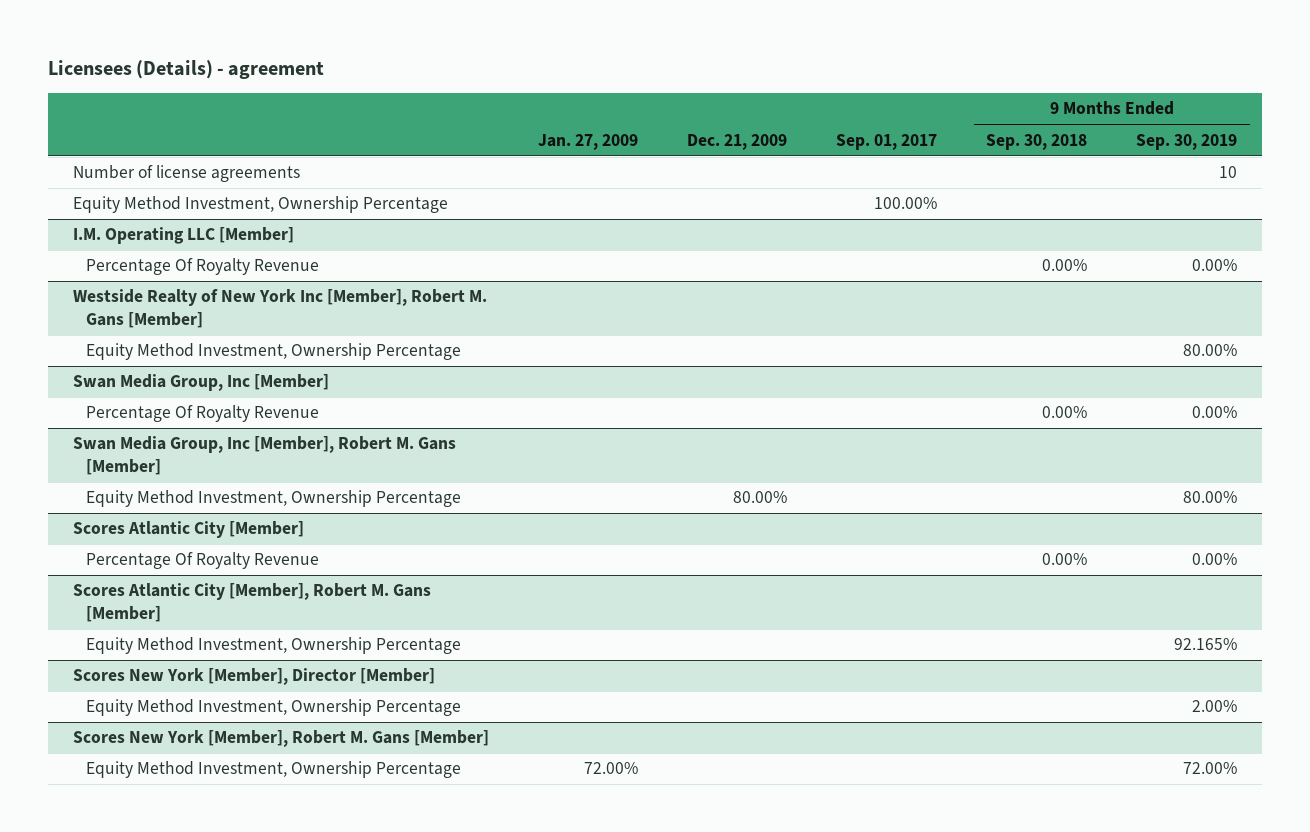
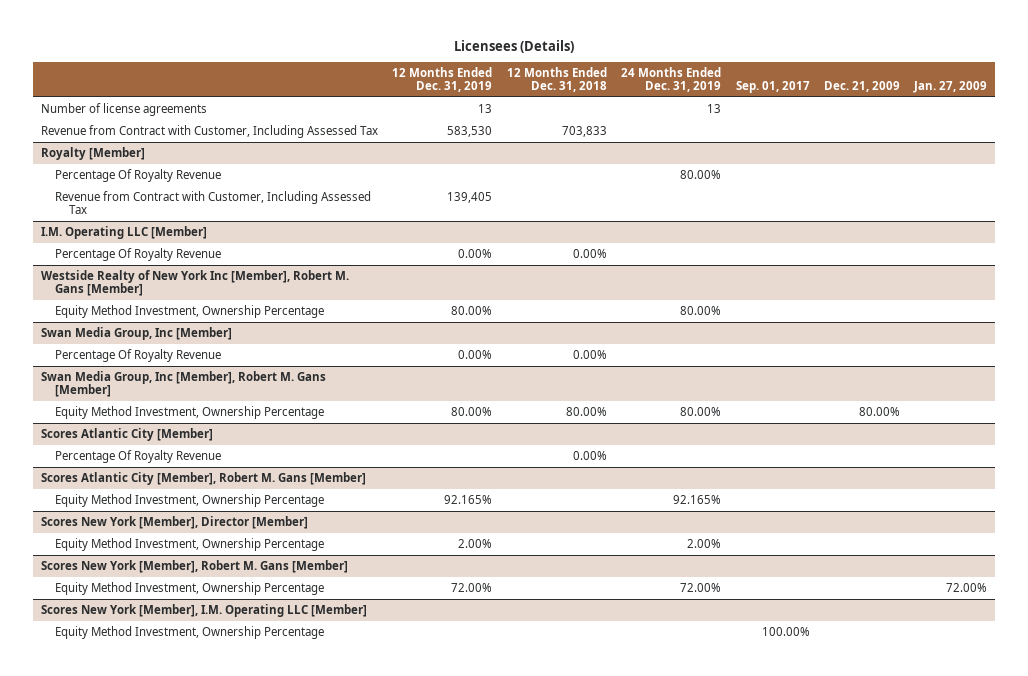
- Licensees (Details) - agreement
+ Licensees (Details)
- | Jan. 27, 2009 | Dec. 21, 2009 | Sep. 01, 2017 | 9 Months Ended Sep. 30, 2018 | 9 Months Ended Sep. 30, 2019
+ | 12 Months Ended Dec. 31, 2019 | 12 Months Ended Dec. 31, 2018 | 24 Months Ended Dec. 31, 2019 | Sep. 01, 2017 | Dec. 21, 2009 | Jan. 27, 2009
- Equity Method Investment, Ownership Percentage | | | 100.00% | |
+ Revenue from Contract with Customer, Including Assessed Tax | 583,530 | 703,833 | | | |
+ Royalty [Member]
+ Percentage Of Royalty Revenue | | | 80.00% | | |
+ Revenue from Contract with Customer, Including Assessed Tax | 139,405 | | | | |
+ Scores New York [Member], I.M. Operating LLC [Member]
+ Equity Method Investment, Ownership Percentage | | | | 100.00% | |

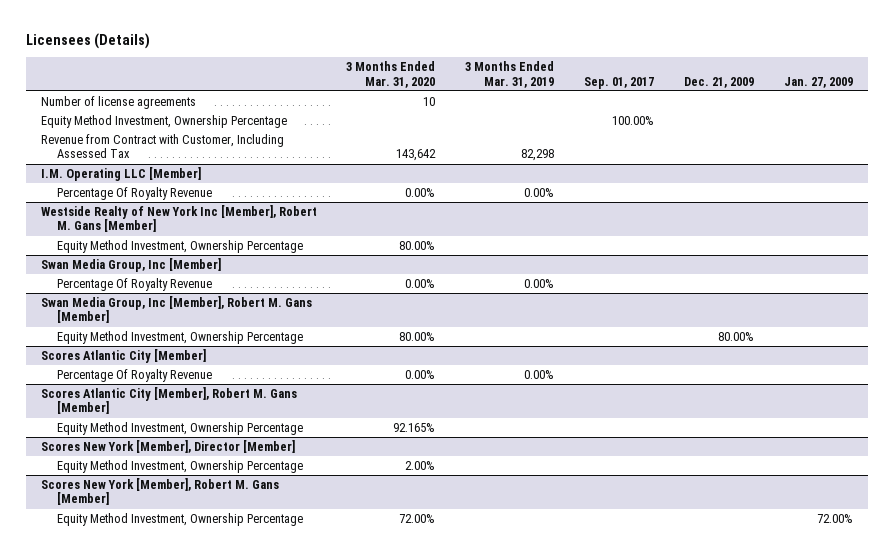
- | 12 Months Ended Dec. 31, 2019 | 12 Months Ended Dec. 31, 2018 | 24 Months Ended Dec. 31, 2019 | Sep. 01, 2017 | Dec. 21, 2009 | Jan. 27, 2009
+ | 3 Months Ended Mar. 31, 2020 | 3 Months Ended Mar. 31, 2019 | Sep. 01, 2017 | Dec. 21, 2009 | Jan. 27, 2009
+ Equity Method Investment, Ownership Percentage | | | 100.00% | |
- Royalty [Member]
- Percentage Of Royalty Revenue | | | 80.00% | | |
- Revenue from Contract with Customer, Including Assessed Tax | 139,405 | | | | |
- Scores New York [Member], I.M. Operating LLC [Member]
- Equity Method Investment, Ownership Percentage | | | | 100.00% | |

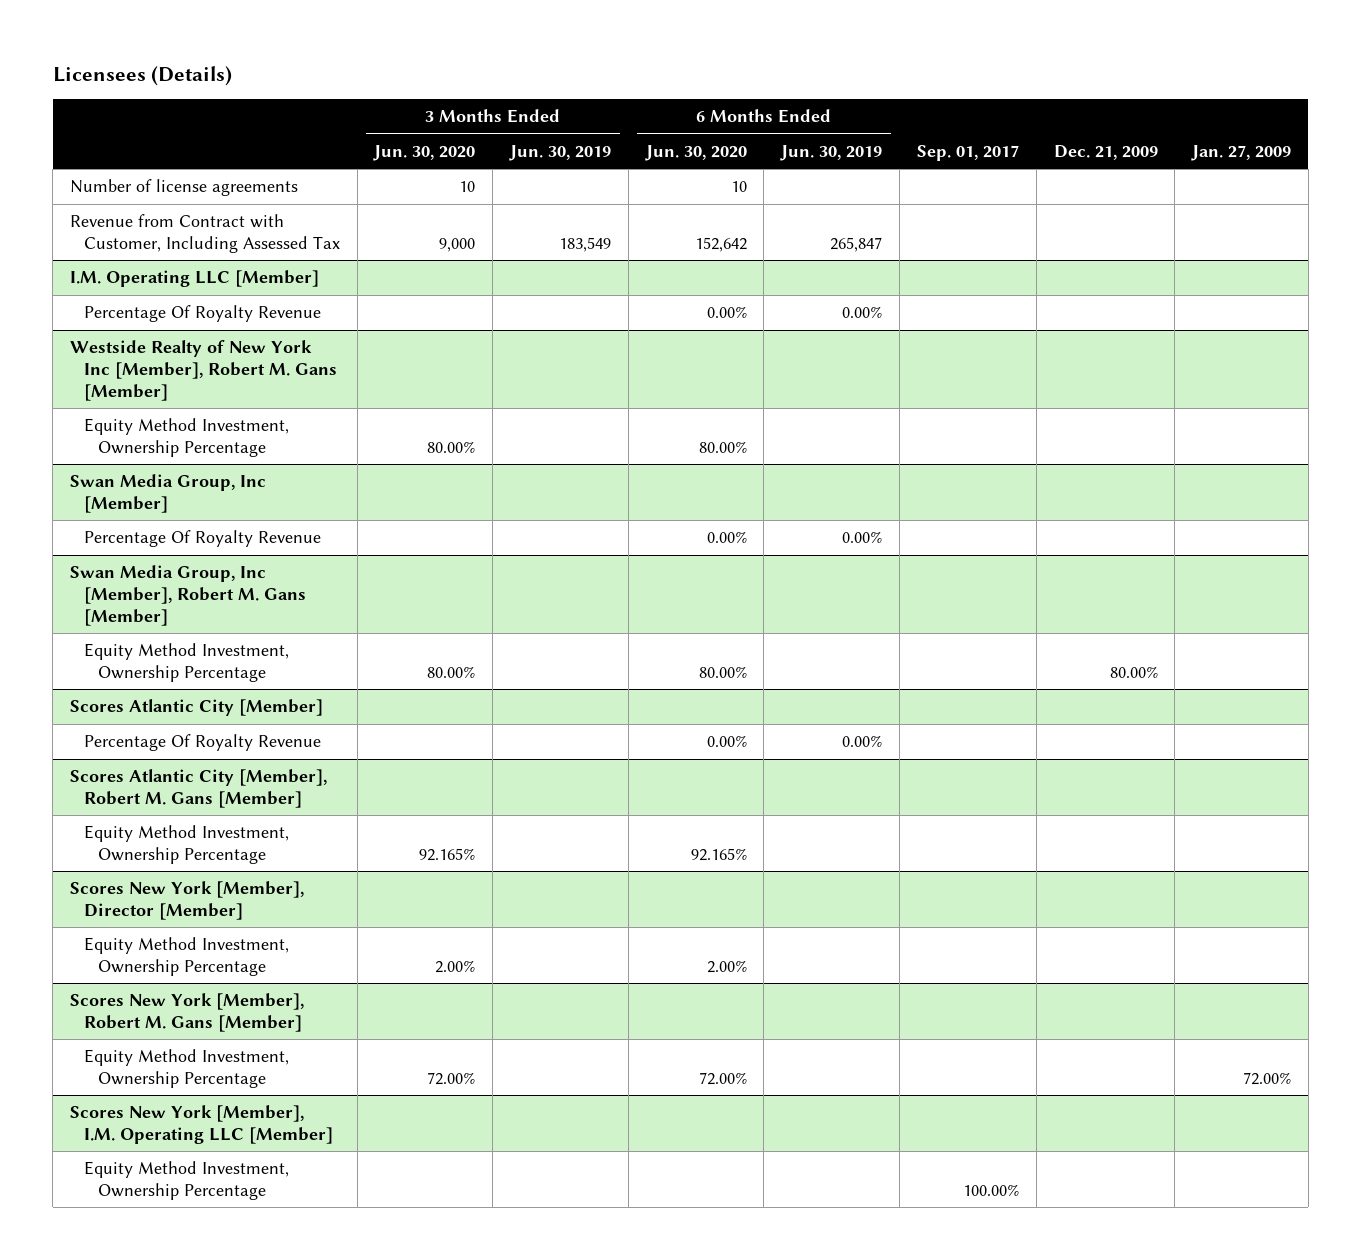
- | 3 Months Ended Mar. 31, 2020 | 3 Months Ended Mar. 31, 2019 | Sep. 01, 2017 | Dec. 21, 2009 | Jan. 27, 2009
+ | 3 Months Ended Jun. 30, 2020 | 3 Months Ended Jun. 30, 2019 | 6 Months Ended Jun. 30, 2020 | 6 Months Ended Jun. 30, 2019 | Sep. 01, 2017 | Dec. 21, 2009 | Jan. 27, 2009
- Equity Method Investment, Ownership Percentage | | | 100.00% | |
+ Scores New York [Member], I.M. Operating LLC [Member]
+ Equity Method Investment, Ownership Percentage | | | | | 100.00% | |

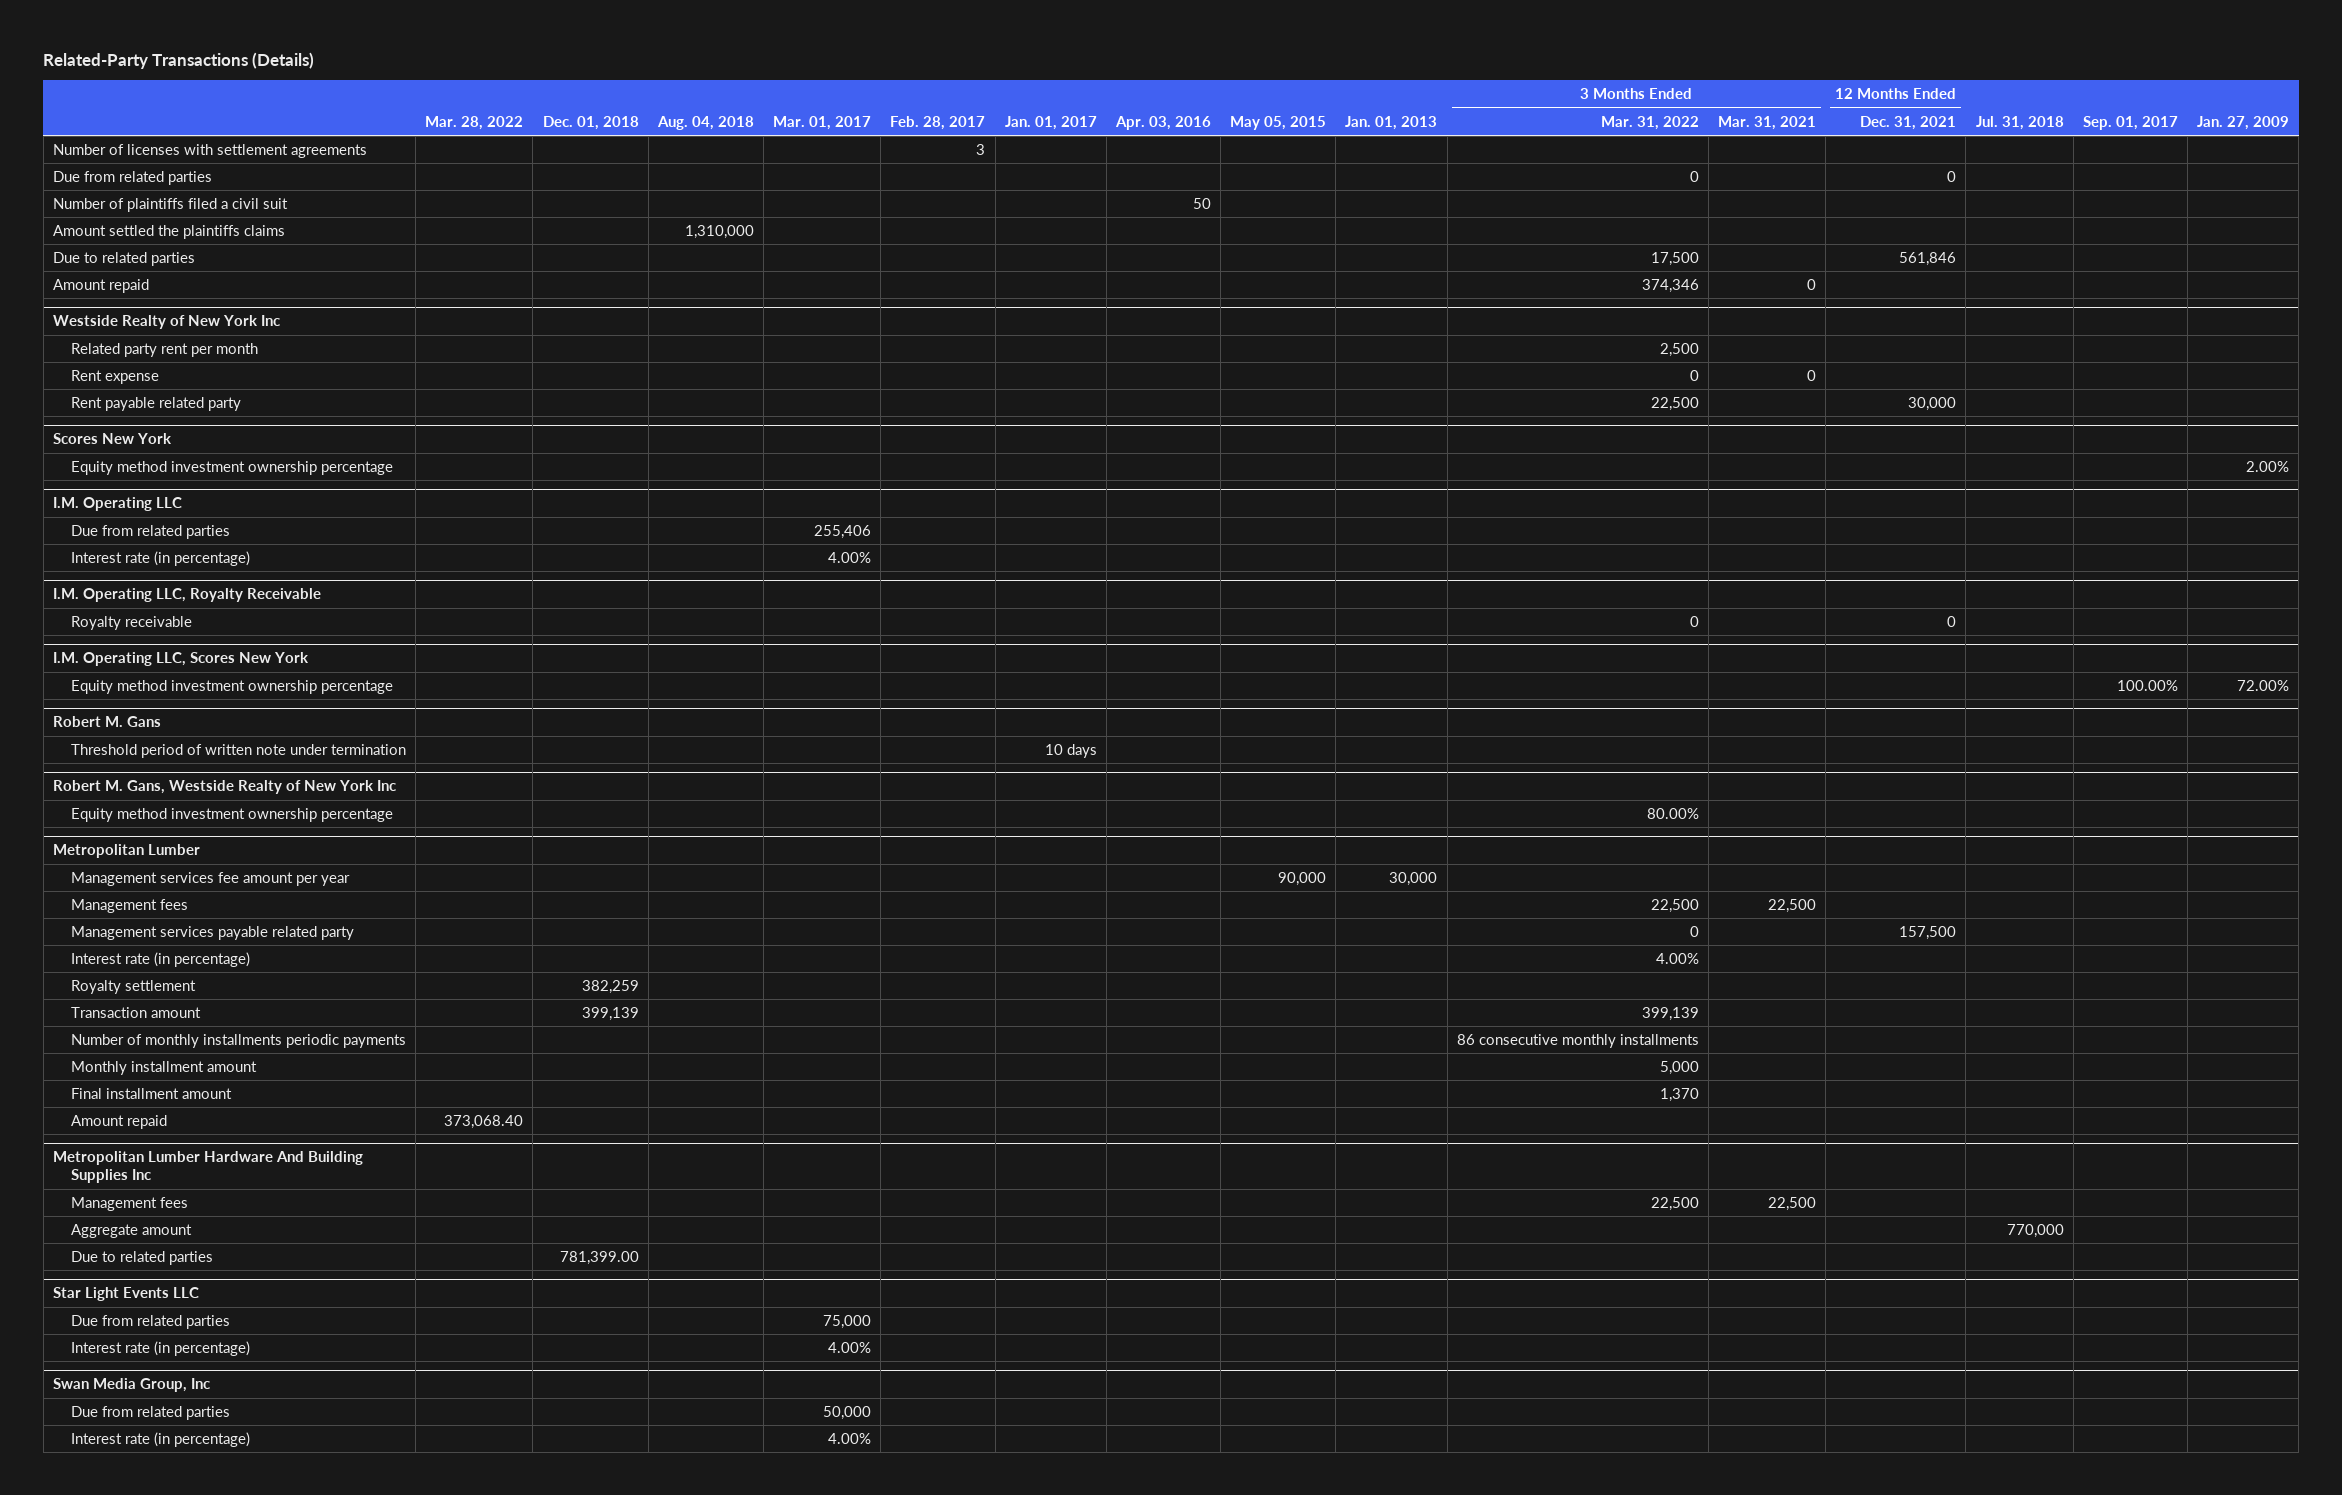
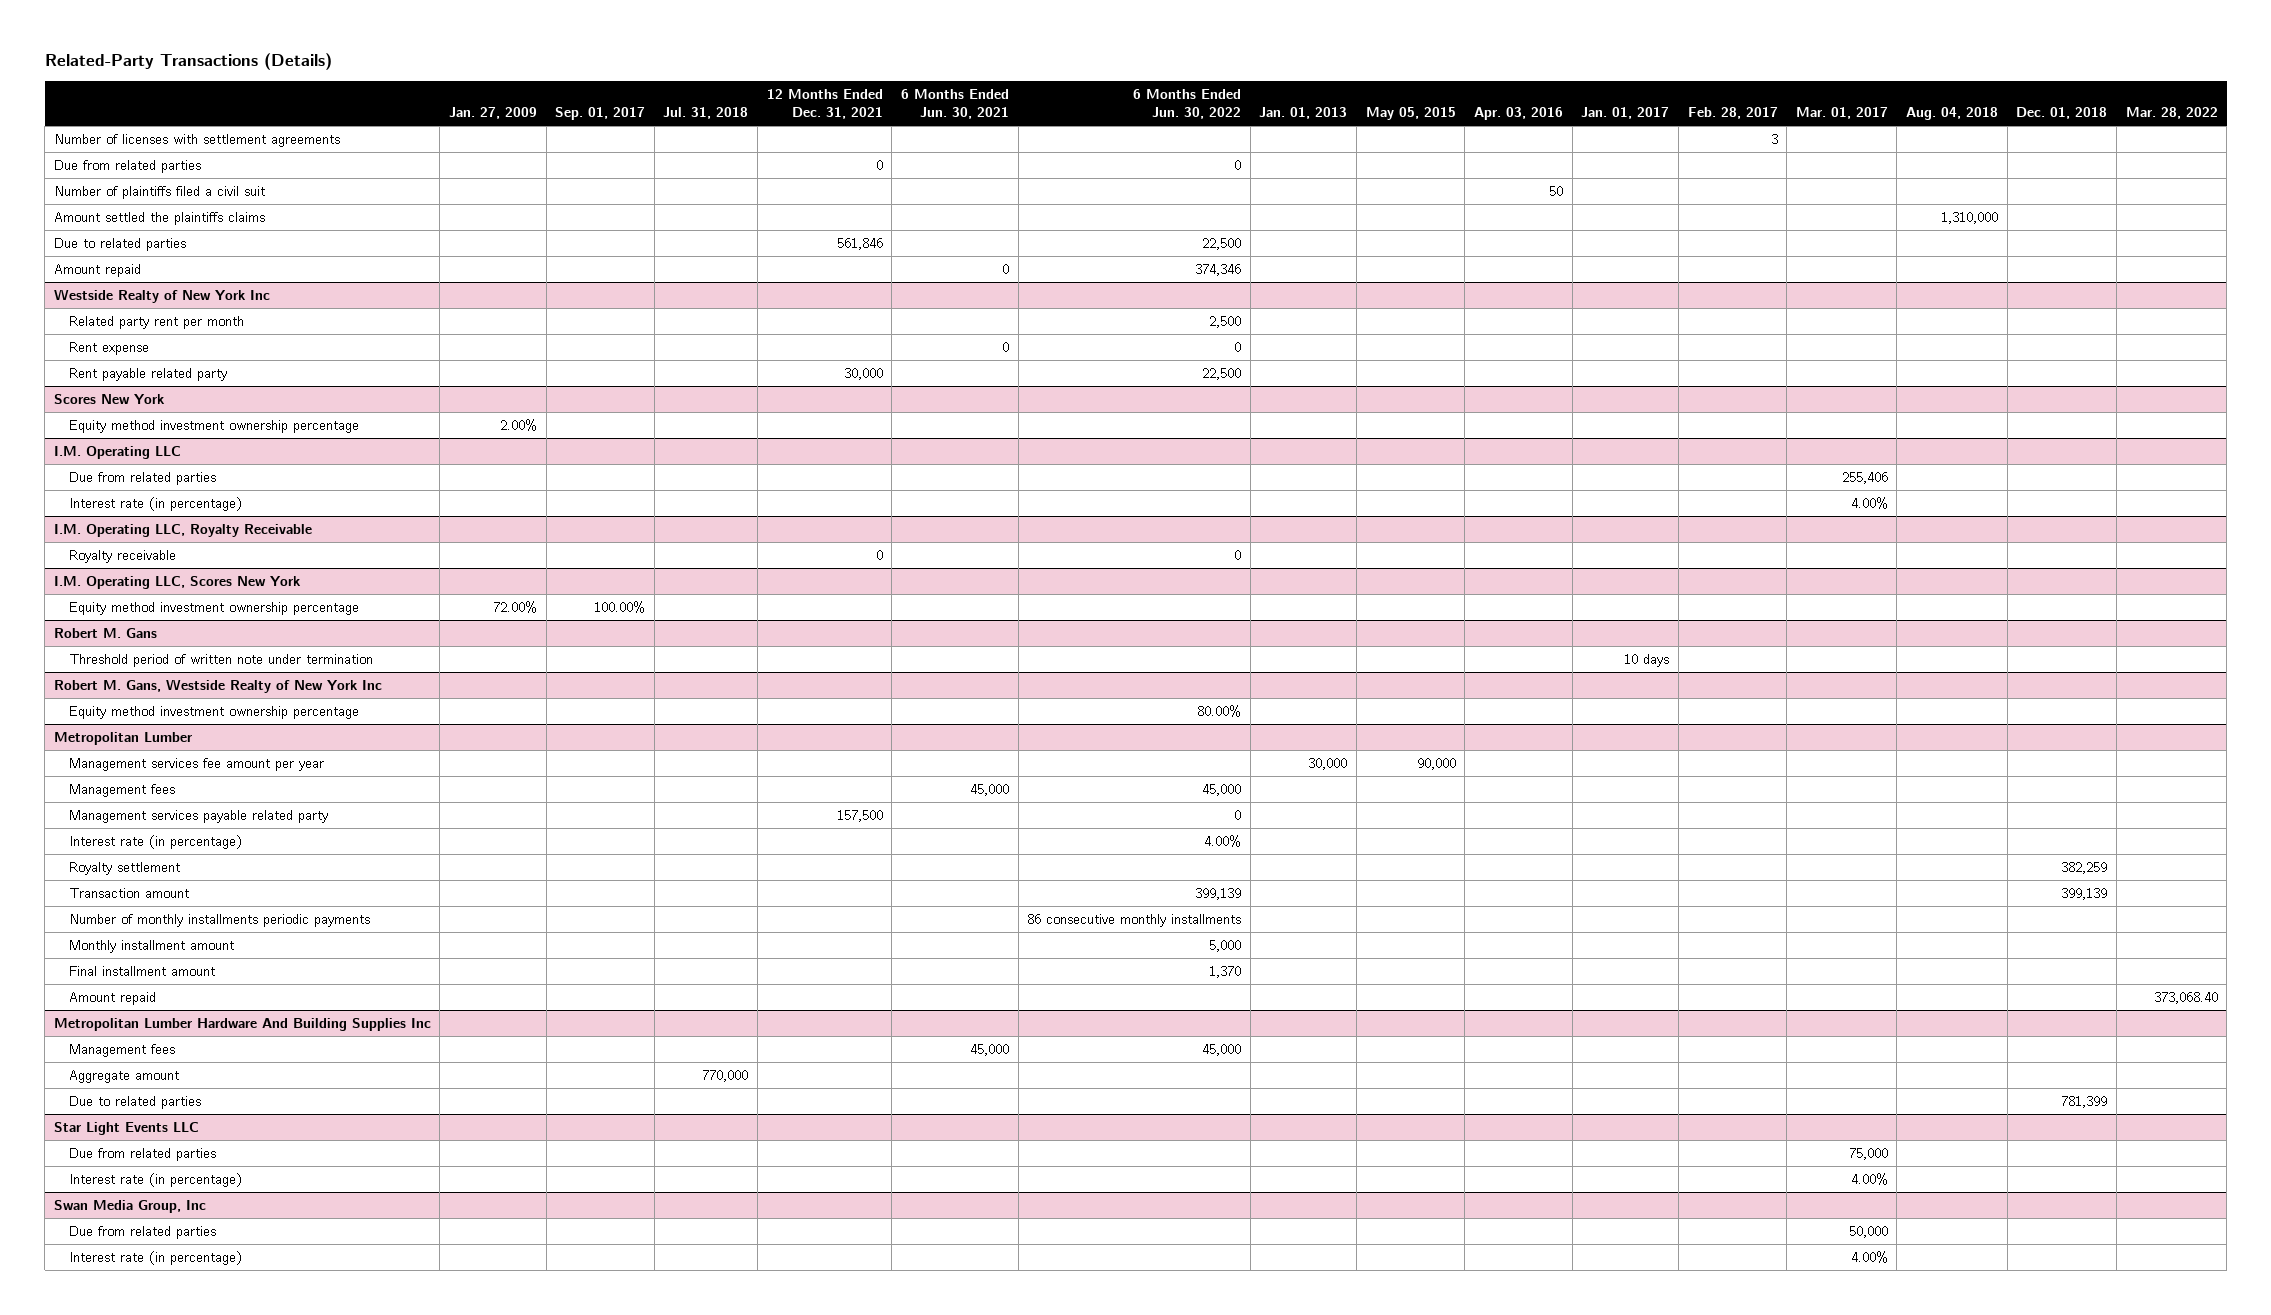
- | Mar. 28, 2022 | Dec. 01, 2018 | Aug. 04, 2018 | Mar. 01, 2017 | Feb. 28, 2017 | Jan. 01, 2017 | Apr. 03, 2016 | May 05, 2015 | Jan. 01, 2013 | 3 Months Ended Mar. 31, 2022 | 3 Months Ended Mar. 31, 2021 | 12 Months Ended Dec. 31, 2021 | Jul. 31, 2018 | Sep. 01, 2017 | Jan. 27, 2009
+ | Jan. 27, 2009 | Sep. 01, 2017 | Jul. 31, 2018 | 12 Months Ended Dec. 31, 2021 | 6 Months Ended Jun. 30, 2021 | 6 Months Ended Jun. 30, 2022 | Jan. 01, 2013 | May 05, 2015 | Apr. 03, 2016 | Jan. 01, 2017 | Feb. 28, 2017 | Mar. 01, 2017 | Aug. 04, 2018 | Dec. 01, 2018 | Mar. 28, 2022
@ Metropolitan Lumber Hardware And Building Supplies Inc
- Due to related parties | | 781,399.00 | | | | | | | | | | | | |
+ Due to related parties | | | | | | | | | | | | | | 781,399 |

